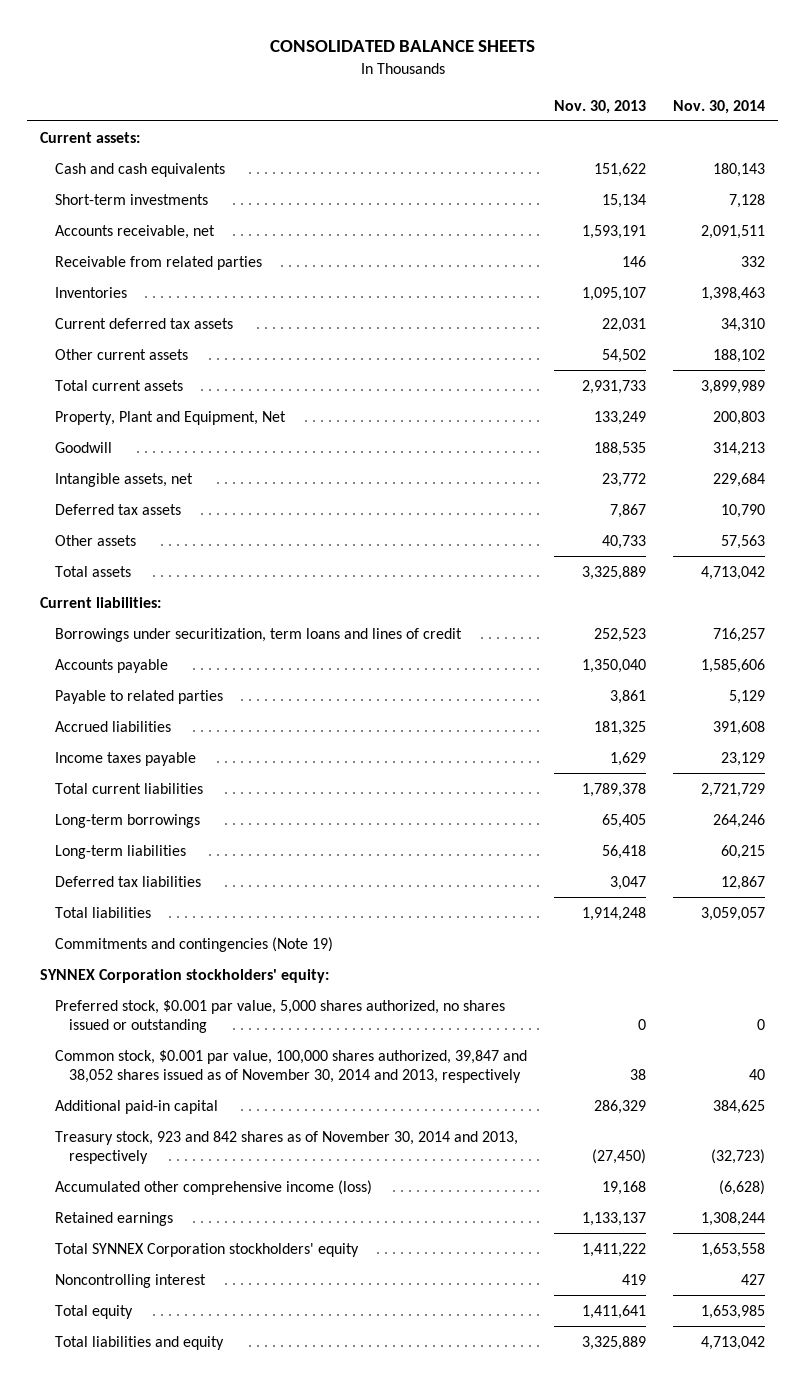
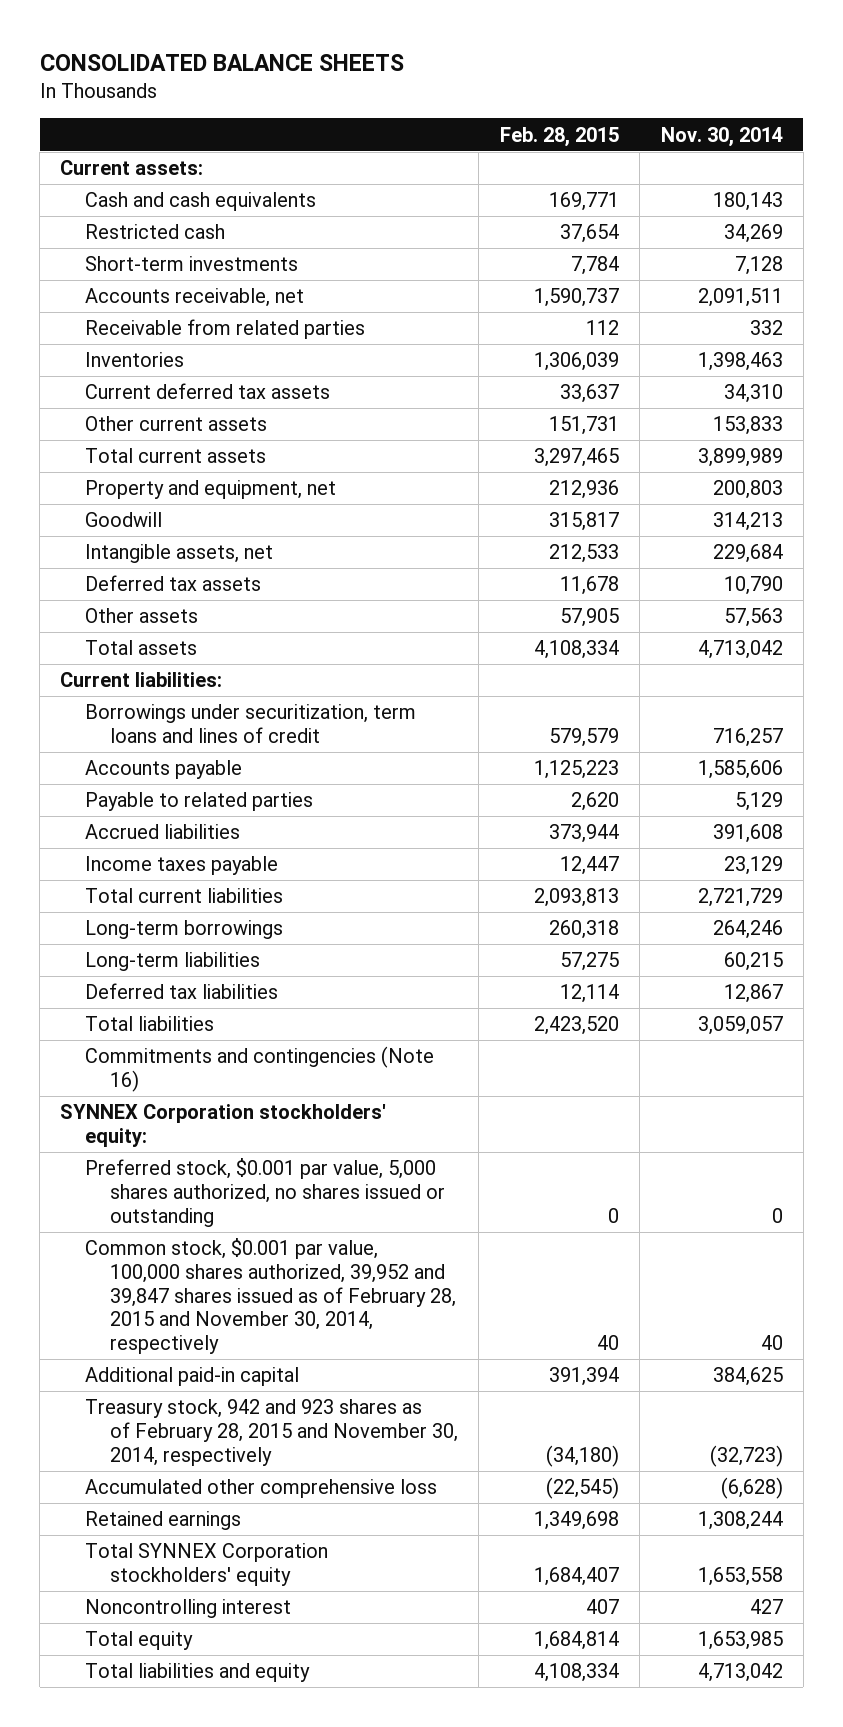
- | Nov. 30, 2013 | Nov. 30, 2014
+ | Feb. 28, 2015 | Nov. 30, 2014
+ Restricted cash | 37,654 | 34,269
- Other current assets | 54,502 | 188,102
+ Other current assets | 151,731 | 153,833
- Property, Plant and Equipment, Net | 133,249 | 200,803
+ Property and equipment, net | 212,936 | 200,803
- Commitments and contingencies (Note 19)
+ Commitments and contingencies (Note 16)
- Common stock, $0.001 par value, 100,000 shares authorized, 39,847 and 38,052 shares issued as of November 30, 2014 and 2013, respectively | 38 | 40
+ Common stock, $0.001 par value, 100,000 shares authorized, 39,952 and 39,847 shares issued as of February 28, 2015 and November 30, 2014, respectively | 40 | 40
- Treasury stock, 923 and 842 shares as of November 30, 2014 and 2013, respectively | (27,450) | (32,723)
- Accumulated other comprehensive income (loss) | 19,168 | (6,628)
+ Treasury stock, 942 and 923 shares as of February 28, 2015 and November 30, 2014, respectively | (34,180) | (32,723)
+ Accumulated other comprehensive loss | (22,545) | (6,628)

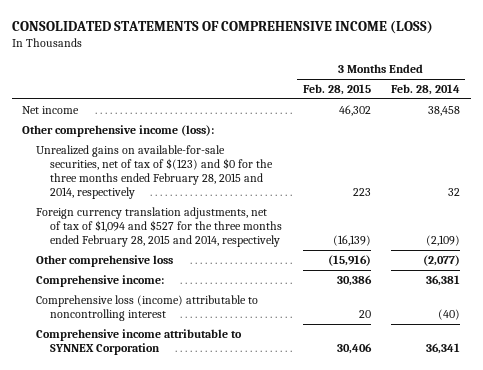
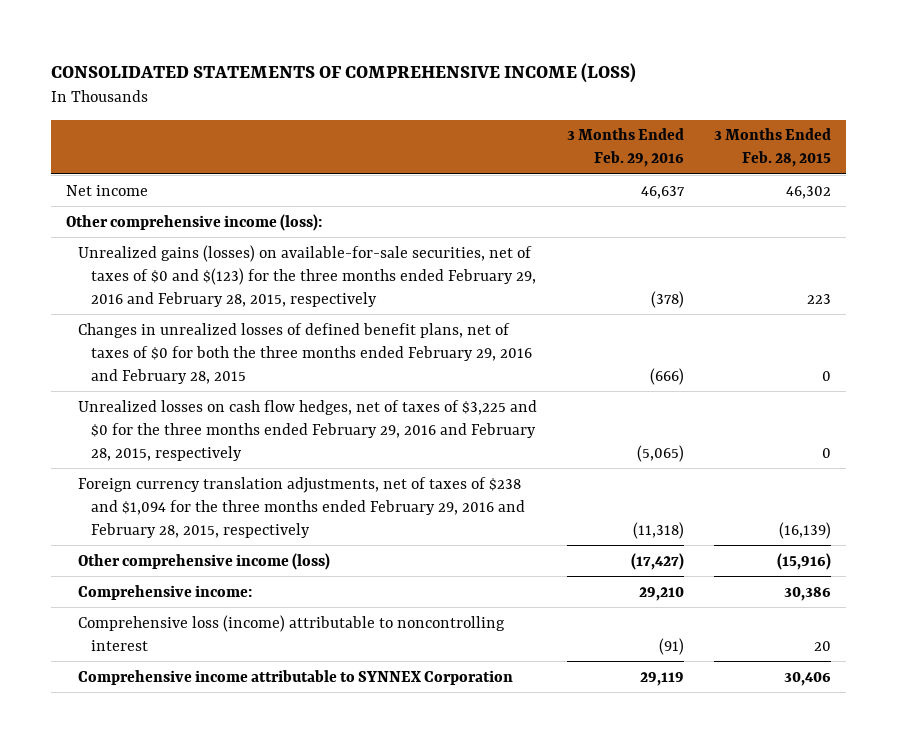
- | 3 Months Ended Feb. 28, 2015 | 3 Months Ended Feb. 28, 2014
+ | 3 Months Ended Feb. 29, 2016 | 3 Months Ended Feb. 28, 2015
- Unrealized gains on available-for-sale securities, net of tax of $(123) and $0 for the three months ended February 28, 2015 and 2014, respectively | 223 | 32
- Foreign currency translation adjustments, net of tax of $1,094 and $527 for the three months ended February 28, 2015 and 2014, respectively | (16,139) | (2,109)
- Other comprehensive loss | (15,916) | (2,077)
+ Unrealized gains (losses) on available-for-sale securities, net of taxes of $0 and $(123) for the three months ended February 29, 2016 and February 28, 2015, respectively | (378) | 223
+ Changes in unrealized losses of defined benefit plans, net of taxes of $0 for both the three months ended February 29, 2016 and February 28, 2015 | (666) | 0
+ Unrealized losses on cash flow hedges, net of taxes of $3,225 and $0 for the three months ended February 29, 2016 and February 28, 2015, respectively | (5,065) | 0
+ Foreign currency translation adjustments, net of taxes of $238 and $1,094 for the three months ended February 29, 2016 and February 28, 2015, respectively | (11,318) | (16,139)
+ Other comprehensive income (loss) | (17,427) | (15,916)

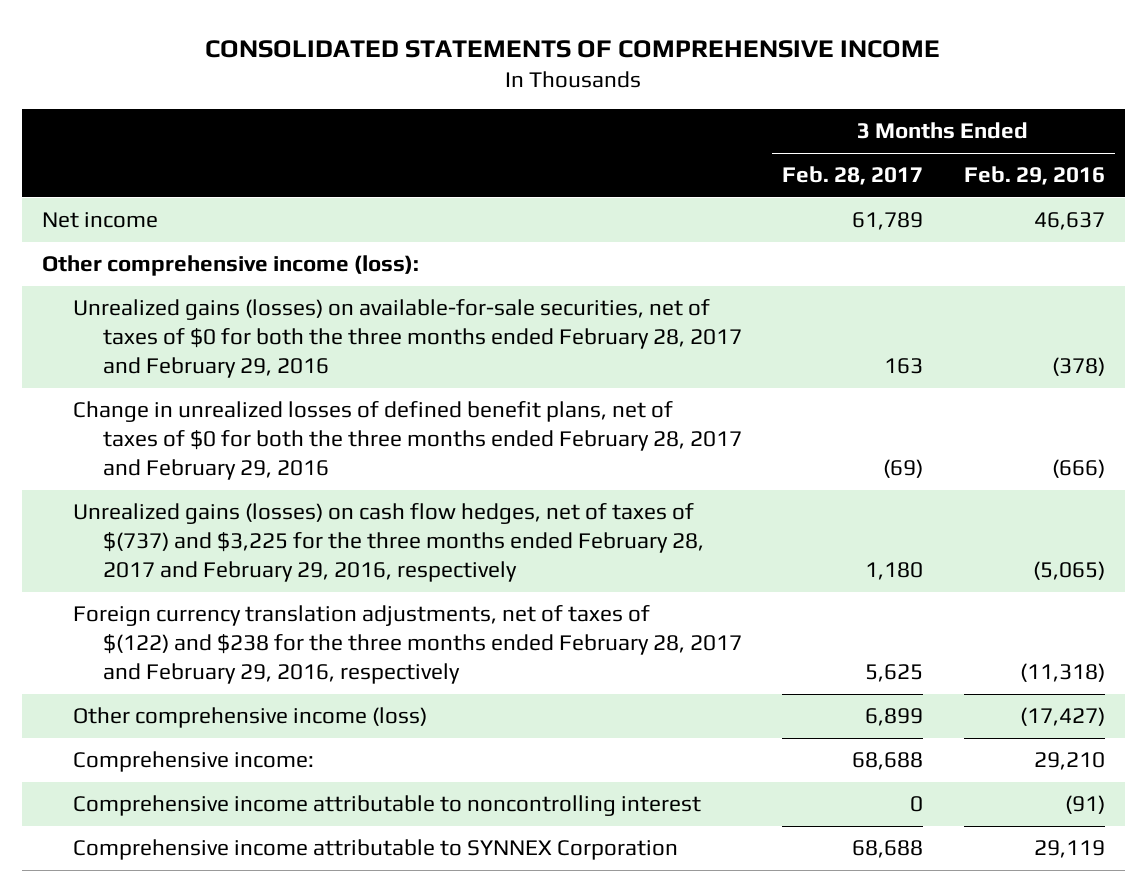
- CONSOLIDATED STATEMENTS OF COMPREHENSIVE INCOME (LOSS)
+ CONSOLIDATED STATEMENTS OF COMPREHENSIVE INCOME
- | 3 Months Ended Feb. 29, 2016 | 3 Months Ended Feb. 28, 2015
+ | 3 Months Ended Feb. 28, 2017 | 3 Months Ended Feb. 29, 2016
- Unrealized gains (losses) on available-for-sale securities, net of taxes of $0 and $(123) for the three months ended February 29, 2016 and February 28, 2015, respectively | (378) | 223
- Changes in unrealized losses of defined benefit plans, net of taxes of $0 for both the three months ended February 29, 2016 and February 28, 2015 | (666) | 0
- Unrealized losses on cash flow hedges, net of taxes of $3,225 and $0 for the three months ended February 29, 2016 and February 28, 2015, respectively | (5,065) | 0
- Foreign currency translation adjustments, net of taxes of $238 and $1,094 for the three months ended February 29, 2016 and February 28, 2015, respectively | (11,318) | (16,139)
+ Unrealized gains (losses) on available-for-sale securities, net of taxes of $0 for both the three months ended February 28, 2017 and February 29, 2016 | 163 | (378)
+ Change in unrealized losses of defined benefit plans, net of taxes of $0 for both the three months ended February 28, 2017 and February 29, 2016 | (69) | (666)
+ Unrealized gains (losses) on cash flow hedges, net of taxes of $(737) and $3,225 for the three months ended February 28, 2017 and February 29, 2016, respectively | 1,180 | (5,065)
+ Foreign currency translation adjustments, net of taxes of $(122) and $238 for the three months ended February 28, 2017 and February 29, 2016, respectively | 5,625 | (11,318)
- Comprehensive loss (income) attributable to noncontrolling interest | (91) | 20
+ Comprehensive income attributable to noncontrolling interest | 0 | (91)

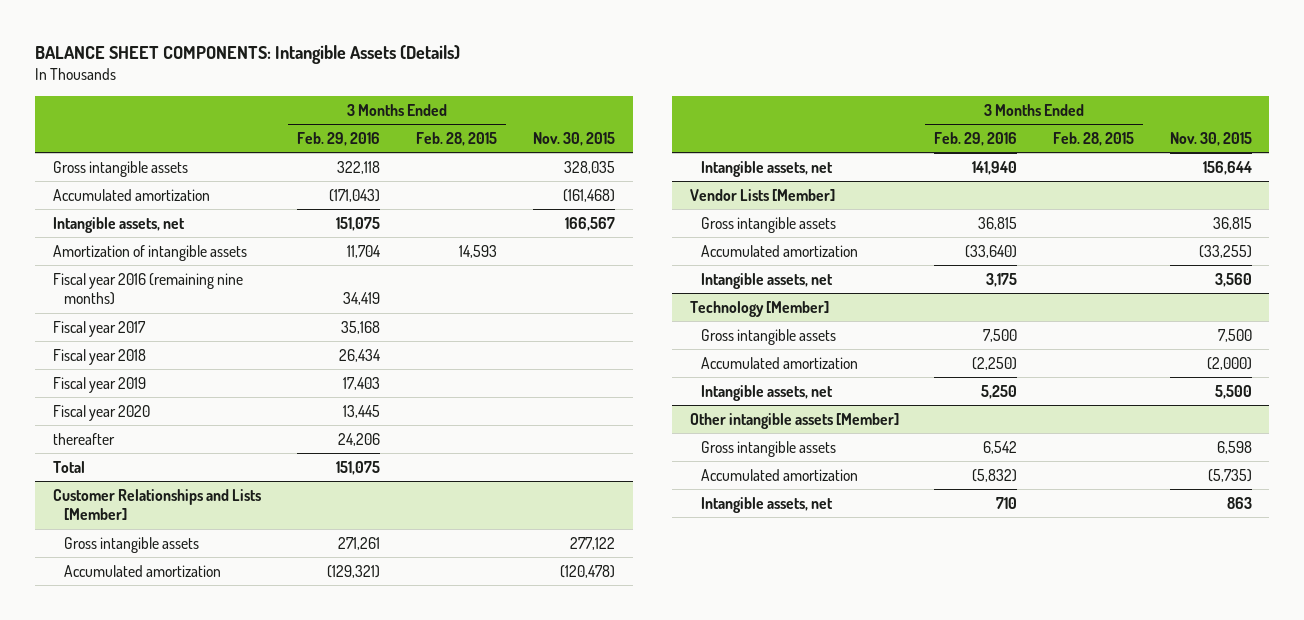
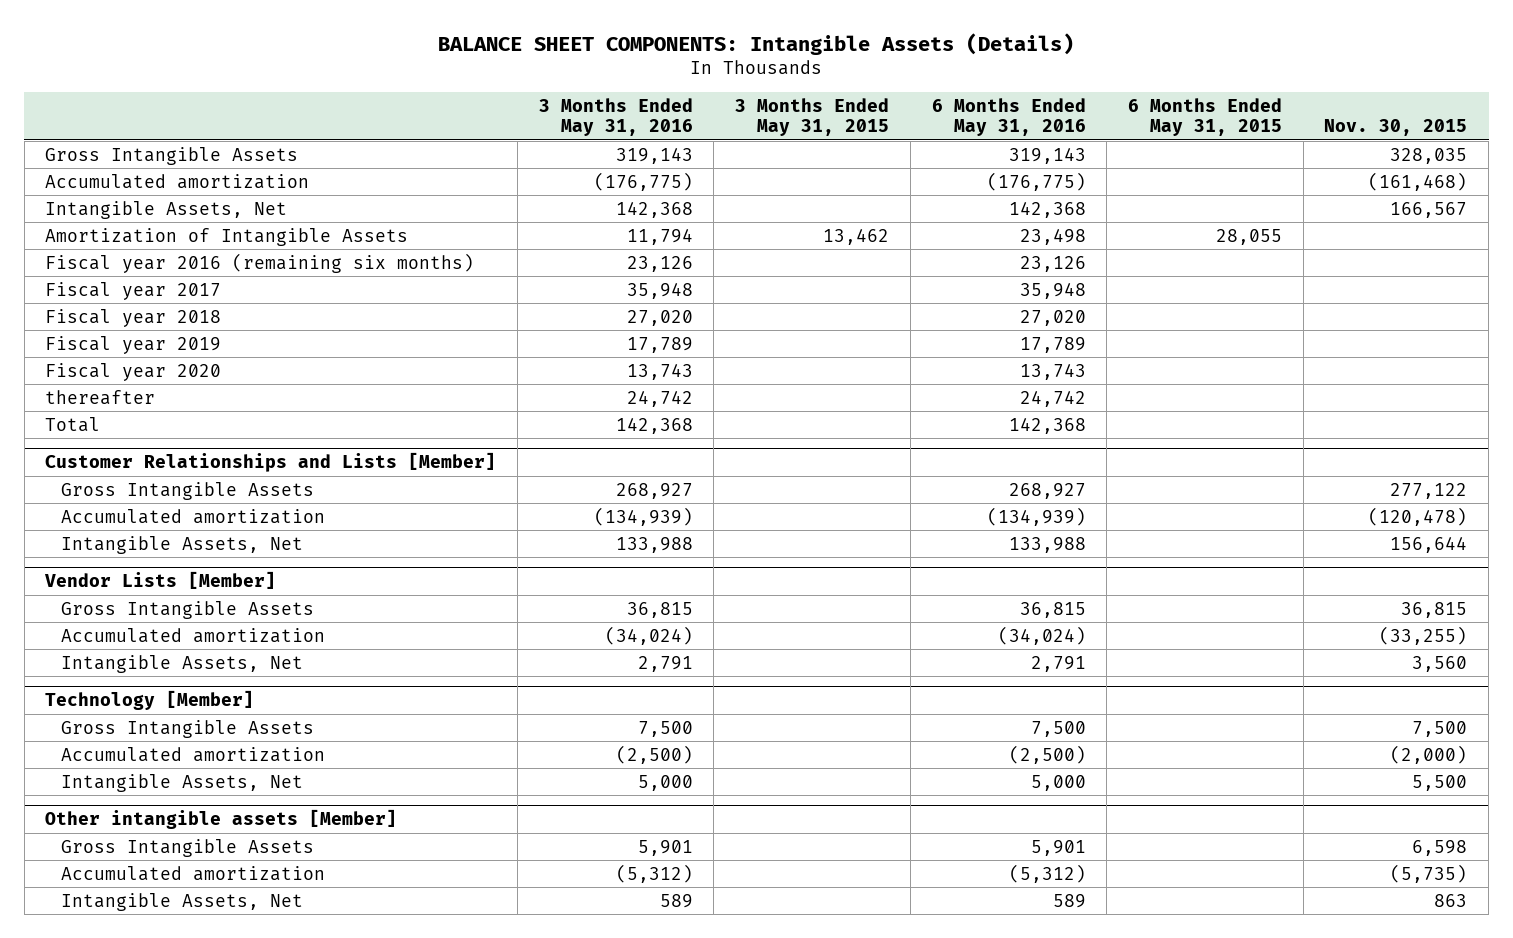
- | 3 Months Ended Feb. 29, 2016 | 3 Months Ended Feb. 28, 2015 | Nov. 30, 2015
+ | 3 Months Ended May 31, 2016 | 3 Months Ended May 31, 2015 | 6 Months Ended May 31, 2016 | 6 Months Ended May 31, 2015 | Nov. 30, 2015
- Gross intangible assets | 322,118 | | 328,035
+ Gross Intangible Assets | 319,143 | | 319,143 | | 328,035
- Intangible assets, net | 151,075 | | 166,567
- Amortization of intangible assets | 11,704 | 14,593 |
- Fiscal year 2016 (remaining nine months) | 34,419 | |
+ Intangible Assets, Net | 142,368 | | 142,368 | | 166,567
+ Amortization of Intangible Assets | 11,794 | 13,462 | 23,498 | 28,055 |
+ Fiscal year 2016 (remaining six months) | 23,126 | | 23,126 | |
@ Customer Relationships and Lists [Member]
- Gross intangible assets | 271,261 | | 277,122
+ Gross Intangible Assets | 268,927 | | 268,927 | | 277,122
- Intangible assets, net | 141,940 | | 156,644
+ Intangible Assets, Net | 133,988 | | 133,988 | | 156,644
@ Vendor Lists [Member]
- Gross intangible assets | 36,815 | | 36,815
+ Gross Intangible Assets | 36,815 | | 36,815 | | 36,815
- Intangible assets, net | 3,175 | | 3,560
+ Intangible Assets, Net | 2,791 | | 2,791 | | 3,560
@ Technology [Member]
- Gross intangible assets | 7,500 | | 7,500
+ Gross Intangible Assets | 7,500 | | 7,500 | | 7,500
- Intangible assets, net | 5,250 | | 5,500
+ Intangible Assets, Net | 5,000 | | 5,000 | | 5,500
@ Other intangible assets [Member]
- Gross intangible assets | 6,542 | | 6,598
+ Gross Intangible Assets | 5,901 | | 5,901 | | 6,598
- Intangible assets, net | 710 | | 863
+ Intangible Assets, Net | 589 | | 589 | | 863

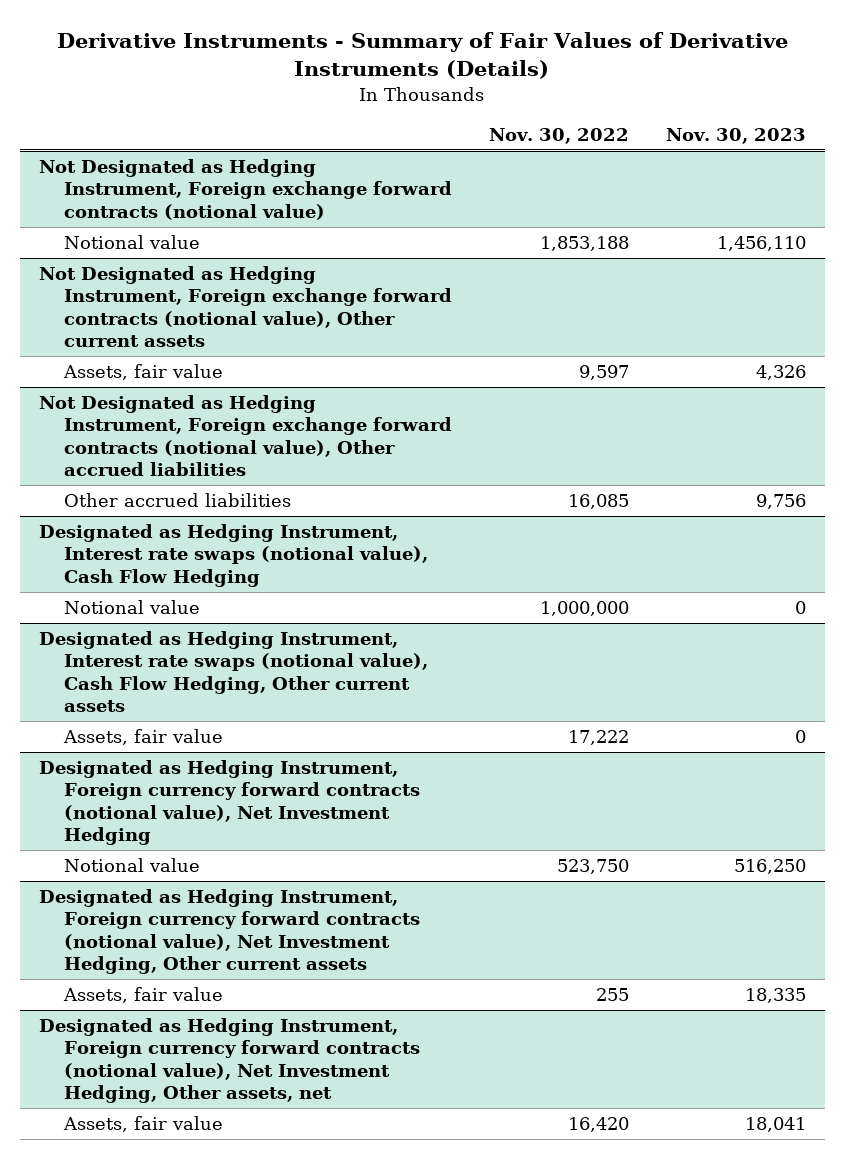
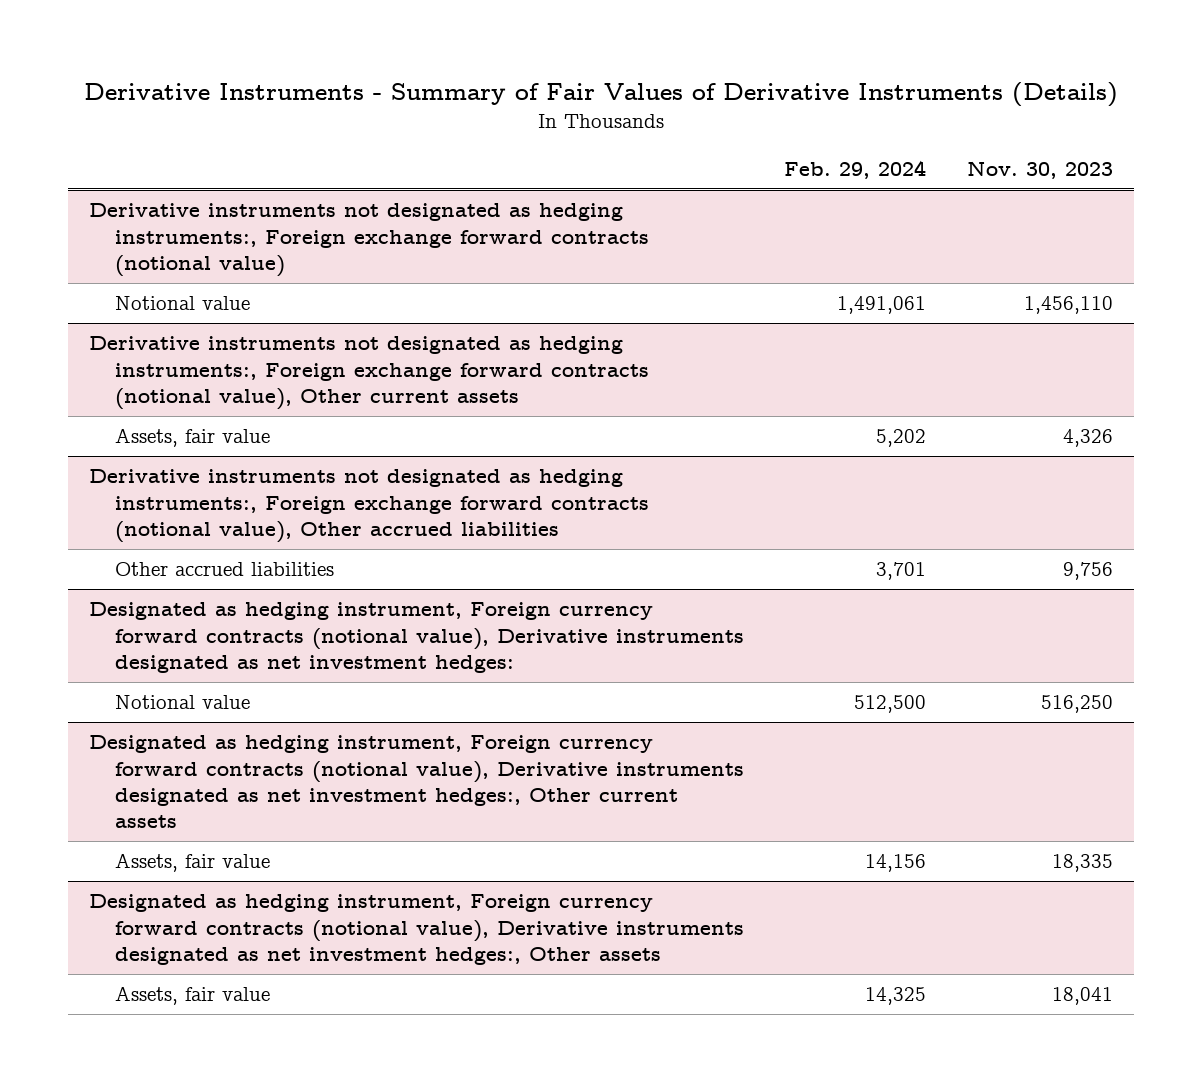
- | Nov. 30, 2022 | Nov. 30, 2023
+ | Feb. 29, 2024 | Nov. 30, 2023
- Not Designated as Hedging Instrument, Foreign exchange forward contracts (notional value)
+ Derivative instruments not designated as hedging instruments:, Foreign exchange forward contracts (notional value)
- Not Designated as Hedging Instrument, Foreign exchange forward contracts (notional value), Other current assets
+ Derivative instruments not designated as hedging instruments:, Foreign exchange forward contracts (notional value), Other current assets
- Not Designated as Hedging Instrument, Foreign exchange forward contracts (notional value), Other accrued liabilities
+ Derivative instruments not designated as hedging instruments:, Foreign exchange forward contracts (notional value), Other accrued liabilities
- Designated as Hedging Instrument, Interest rate swaps (notional value), Cash Flow Hedging
- Notional value | 1,000,000 | 0
- Designated as Hedging Instrument, Interest rate swaps (notional value), Cash Flow Hedging, Other current assets
- Assets, fair value | 17,222 | 0
- Designated as Hedging Instrument, Foreign currency forward contracts (notional value), Net Investment Hedging
+ Designated as hedging instrument, Foreign currency forward contracts (notional value), Derivative instruments designated as net investment hedges:
- Designated as Hedging Instrument, Foreign currency forward contracts (notional value), Net Investment Hedging, Other current assets
+ Designated as hedging instrument, Foreign currency forward contracts (notional value), Derivative instruments designated as net investment hedges:, Other current assets
- Designated as Hedging Instrument, Foreign currency forward contracts (notional value), Net Investment Hedging, Other assets, net
+ Designated as hedging instrument, Foreign currency forward contracts (notional value), Derivative instruments designated as net investment hedges:, Other assets

